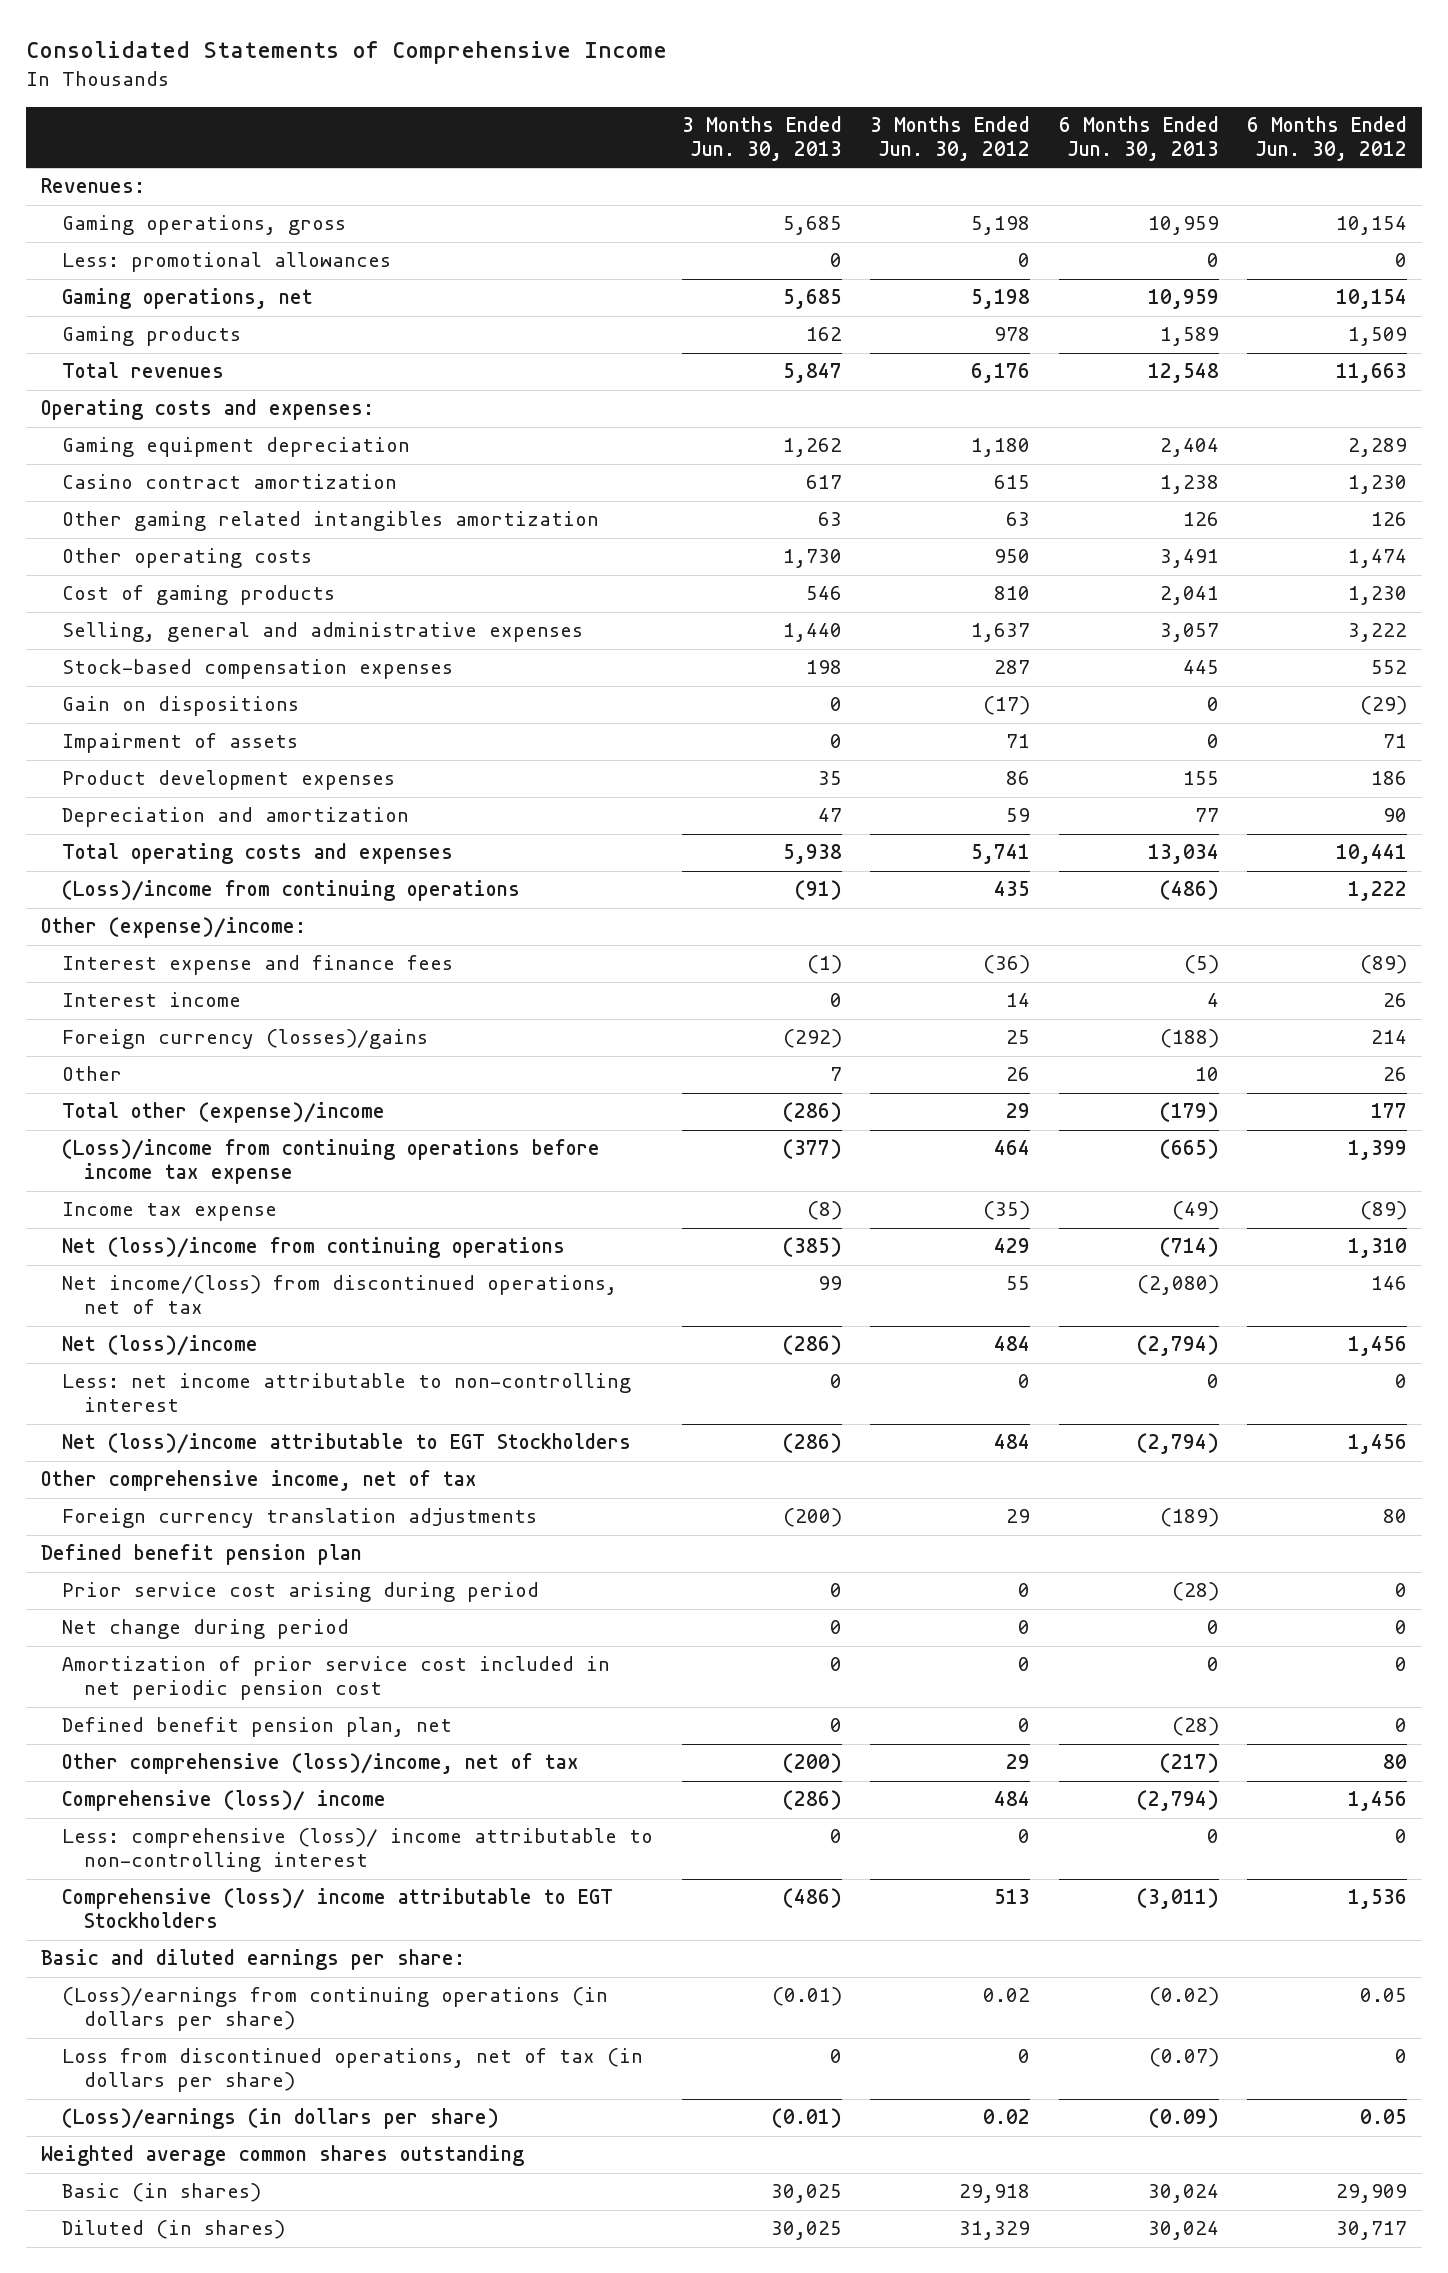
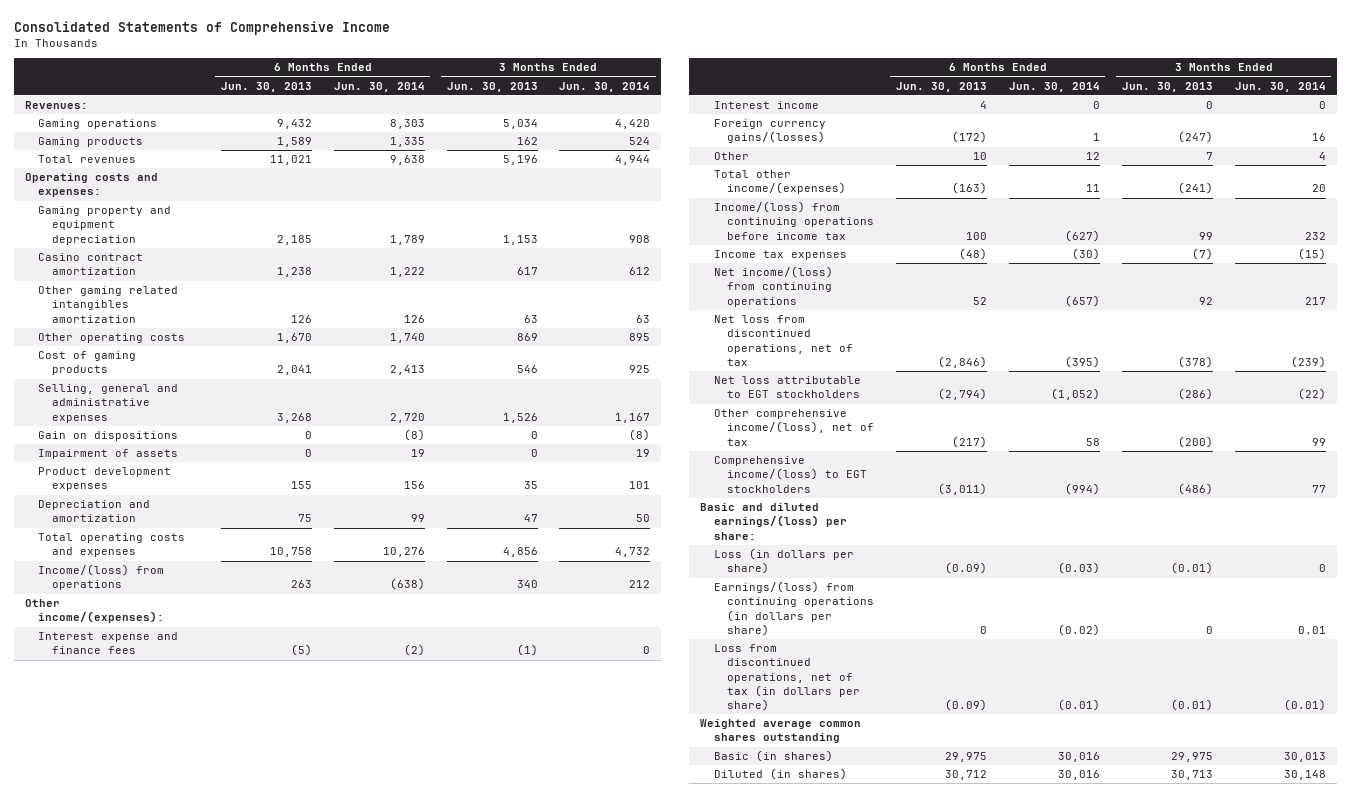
- | 3 Months Ended Jun. 30, 2013 | 3 Months Ended Jun. 30, 2012 | 6 Months Ended Jun. 30, 2013 | 6 Months Ended Jun. 30, 2012
+ | 6 Months Ended Jun. 30, 2013 | 6 Months Ended Jun. 30, 2014 | 3 Months Ended Jun. 30, 2013 | 3 Months Ended Jun. 30, 2014
- Gaming operations, gross | 5,685 | 5,198 | 10,959 | 10,154
- Less: promotional allowances | 0 | 0 | 0 | 0
- Gaming operations, net | 5,685 | 5,198 | 10,959 | 10,154
+ Gaming operations | 9,432 | 8,303 | 5,034 | 4,420
- Total revenues | 5,847 | 6,176 | 12,548 | 11,663
+ Total revenues | 11,021 | 9,638 | 5,196 | 4,944
- Gaming equipment depreciation | 1,262 | 1,180 | 2,404 | 2,289
+ Gaming property and equipment depreciation | 2,185 | 1,789 | 1,153 | 908
- Other operating costs | 1,730 | 950 | 3,491 | 1,474
+ Other operating costs | 1,670 | 1,740 | 869 | 895
- Selling, general and administrative expenses | 1,440 | 1,637 | 3,057 | 3,222
- Stock-based compensation expenses | 198 | 287 | 445 | 552
+ Selling, general and administrative expenses | 3,268 | 2,720 | 1,526 | 1,167
- Depreciation and amortization | 47 | 59 | 77 | 90
- Total operating costs and expenses | 5,938 | 5,741 | 13,034 | 10,441
- (Loss)/income from continuing operations | (91) | 435 | (486) | 1,222
- Other (expense)/income:
+ Depreciation and amortization | 75 | 99 | 47 | 50
+ Total operating costs and expenses | 10,758 | 10,276 | 4,856 | 4,732
+ Income/(loss) from operations | 263 | (638) | 340 | 212
+ Other income/(expenses):
- Foreign currency (losses)/gains | (292) | 25 | (188) | 214
+ Foreign currency gains/(losses) | (172) | 1 | (247) | 16
- Total other (expense)/income | (286) | 29 | (179) | 177
- (Loss)/income from continuing operations before income tax expense | (377) | 464 | (665) | 1,399
- Income tax expense | (8) | (35) | (49) | (89)
- Net (loss)/income from continuing operations | (385) | 429 | (714) | 1,310
- Net income/(loss) from discontinued operations, net of tax | 99 | 55 | (2,080) | 146
- Net (loss)/income | (286) | 484 | (2,794) | 1,456
- Less: net income attributable to non-controlling interest | 0 | 0 | 0 | 0
- Net (loss)/income attributable to EGT Stockholders | (286) | 484 | (2,794) | 1,456
- Other comprehensive income, net of tax
- Foreign currency translation adjustments | (200) | 29 | (189) | 80
- Defined benefit pension plan
- Prior service cost arising during period | 0 | 0 | (28) | 0
- Net change during period | 0 | 0 | 0 | 0
- Amortization of prior service cost included in net periodic pension cost | 0 | 0 | 0 | 0
- Defined benefit pension plan, net | 0 | 0 | (28) | 0
- Other comprehensive (loss)/income, net of tax | (200) | 29 | (217) | 80
- Comprehensive (loss)/ income | (286) | 484 | (2,794) | 1,456
- Less: comprehensive (loss)/ income attributable to non-controlling interest | 0 | 0 | 0 | 0
- Comprehensive (loss)/ income attributable to EGT Stockholders | (486) | 513 | (3,011) | 1,536
- Basic and diluted earnings per share:
- (Loss)/earnings from continuing operations (in dollars per share) | (0.01) | 0.02 | (0.02) | 0.05
- Loss from discontinued operations, net of tax (in dollars per share) | 0 | 0 | (0.07) | 0
- (Loss)/earnings (in dollars per share) | (0.01) | 0.02 | (0.09) | 0.05
+ Total other income/(expenses) | (163) | 11 | (241) | 20
+ Income/(loss) from continuing operations before income tax | 100 | (627) | 99 | 232
+ Income tax expenses | (48) | (30) | (7) | (15)
+ Net income/(loss) from continuing operations | 52 | (657) | 92 | 217
+ Net loss from discontinued operations, net of tax | (2,846) | (395) | (378) | (239)
+ Net loss attributable to EGT stockholders | (2,794) | (1,052) | (286) | (22)
+ Other comprehensive income/(loss), net of tax | (217) | 58 | (200) | 99
+ Comprehensive income/(loss) to EGT stockholders | (3,011) | (994) | (486) | 77
+ Basic and diluted earnings/(loss) per share:
+ Loss (in dollars per share) | (0.09) | (0.03) | (0.01) | 0
+ Earnings/(loss) from continuing operations (in dollars per share) | 0 | (0.02) | 0 | 0.01
+ Loss from discontinued operations, net of tax (in dollars per share) | (0.09) | (0.01) | (0.01) | (0.01)
- Basic (in shares) | 30,025 | 29,918 | 30,024 | 29,909
- Diluted (in shares) | 30,025 | 31,329 | 30,024 | 30,717
+ Basic (in shares) | 29,975 | 30,016 | 29,975 | 30,013
+ Diluted (in shares) | 30,712 | 30,016 | 30,713 | 30,148

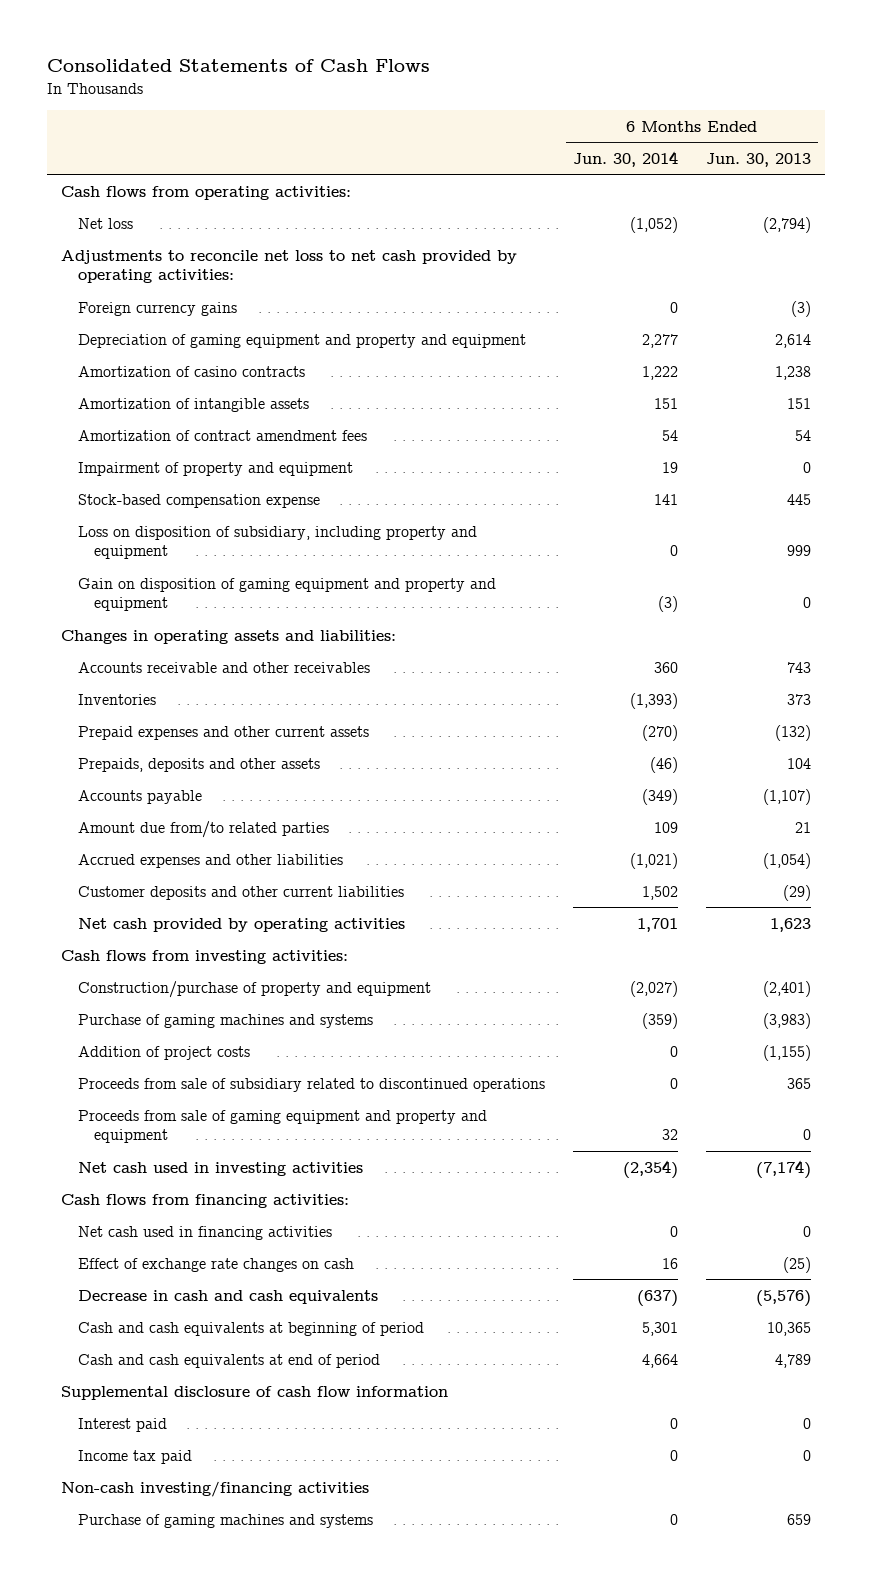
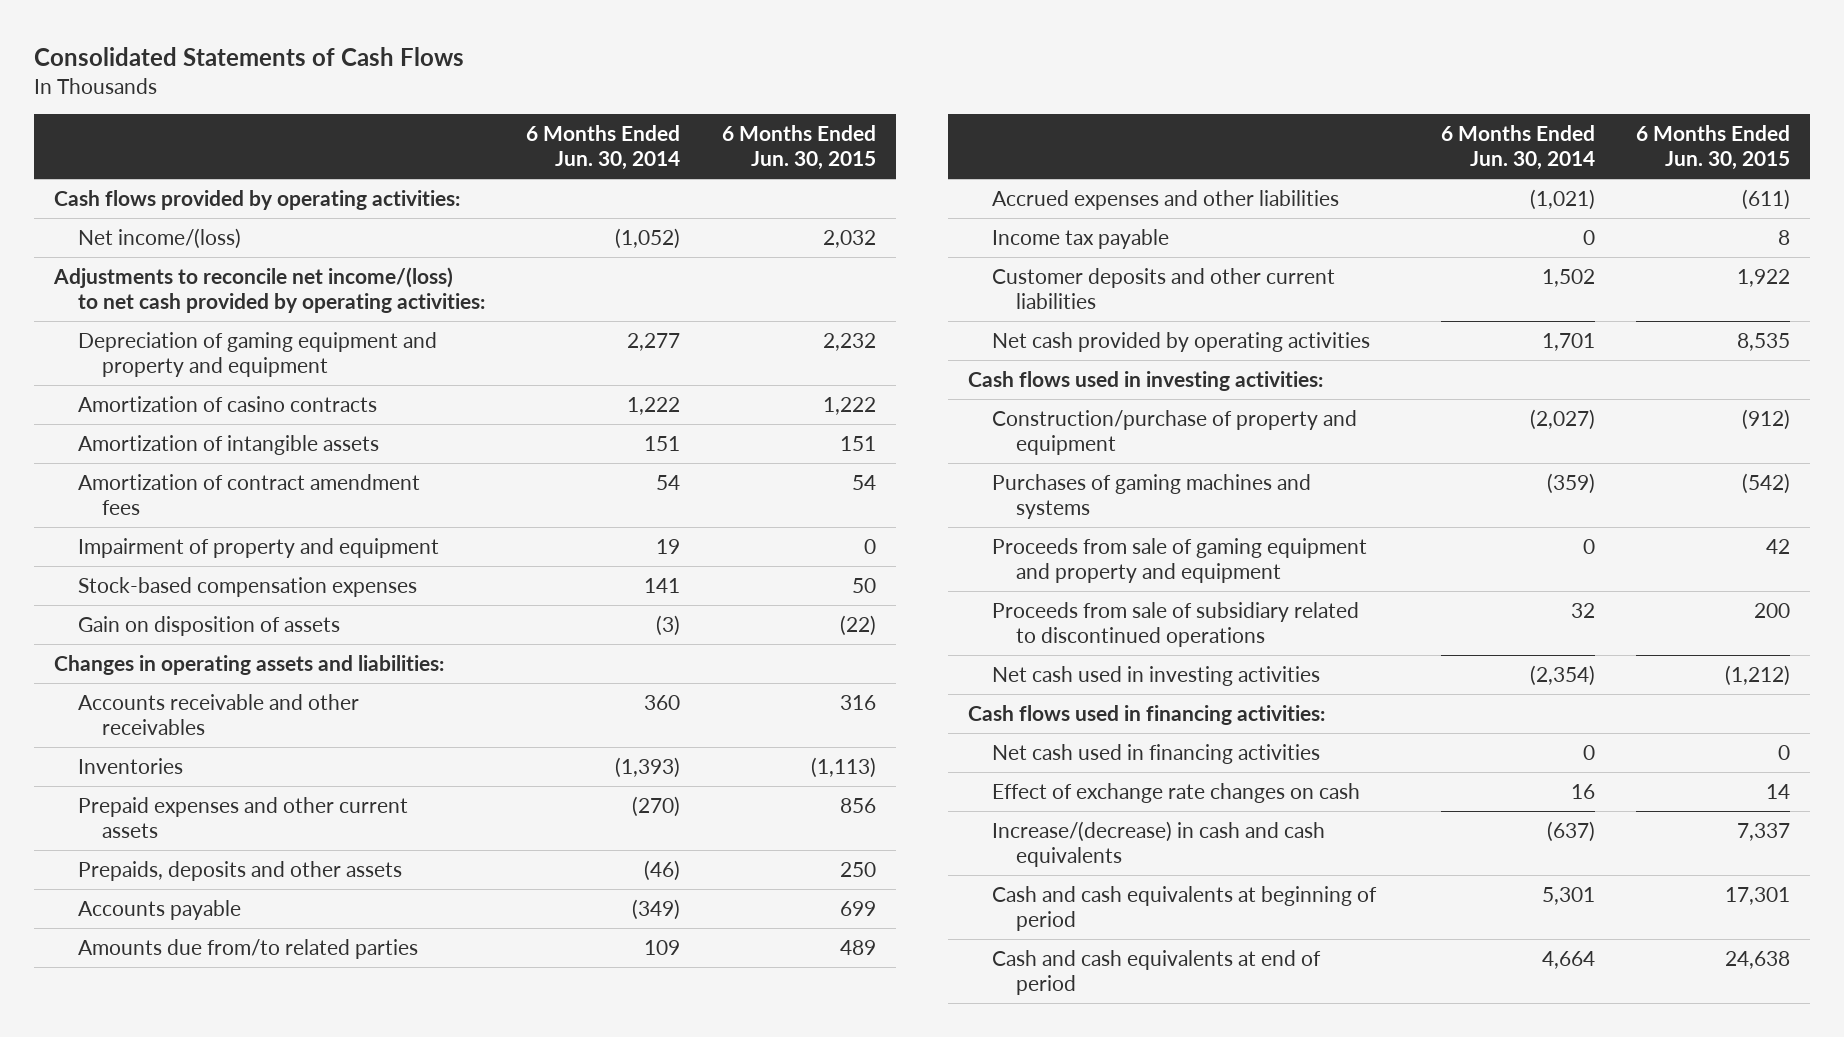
- | 6 Months Ended Jun. 30, 2014 | 6 Months Ended Jun. 30, 2013
+ | 6 Months Ended Jun. 30, 2014 | 6 Months Ended Jun. 30, 2015
- Cash flows from operating activities:
- Net loss | (1,052) | (2,794)
- Adjustments to reconcile net loss to net cash provided by operating activities:
- Foreign currency gains | 0 | (3)
+ Cash flows provided by operating activities:
+ Net income/(loss) | (1,052) | 2,032
+ Adjustments to reconcile net income/(loss) to net cash provided by operating activities:
- Stock-based compensation expense | 141 | 445
- Loss on disposition of subsidiary, including property and equipment | 0 | 999
- Gain on disposition of gaming equipment and property and equipment | (3) | 0
+ Stock-based compensation expenses | 141 | 50
+ Gain on disposition of assets | (3) | (22)
- Amount due from/to related parties | 109 | 21
+ Amounts due from/to related parties | 109 | 489
+ Income tax payable | 0 | 8
- Cash flows from investing activities:
+ Cash flows used in investing activities:
- Purchase of gaming machines and systems | (359) | (3,983)
- Addition of project costs | 0 | (1,155)
- Proceeds from sale of subsidiary related to discontinued operations | 0 | 365
- Proceeds from sale of gaming equipment and property and equipment | 32 | 0
+ Purchases of gaming machines and systems | (359) | (542)
+ Proceeds from sale of gaming equipment and property and equipment | 0 | 42
+ Proceeds from sale of subsidiary related to discontinued operations | 32 | 200
- Cash flows from financing activities:
+ Cash flows used in financing activities:
- Decrease in cash and cash equivalents | (637) | (5,576)
+ Increase/(decrease) in cash and cash equivalents | (637) | 7,337
- Supplemental disclosure of cash flow information
- Interest paid | 0 | 0
- Income tax paid | 0 | 0
- Non-cash investing/financing activities
- Purchase of gaming machines and systems | 0 | 659

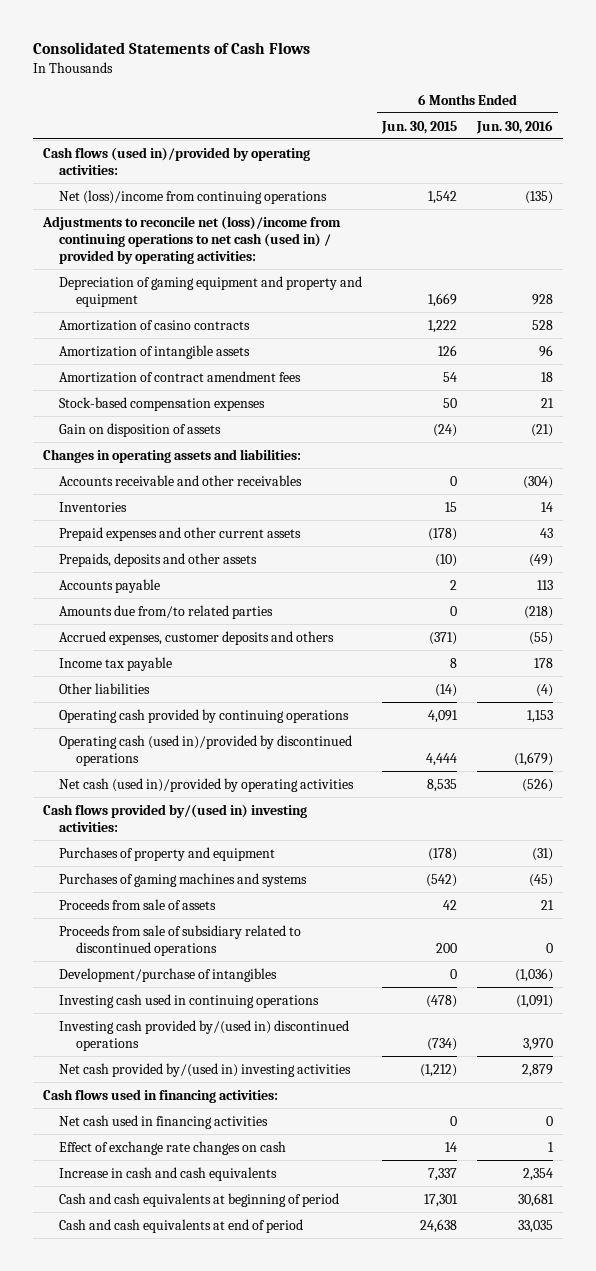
- | 6 Months Ended Jun. 30, 2014 | 6 Months Ended Jun. 30, 2015
+ | 6 Months Ended Jun. 30, 2015 | 6 Months Ended Jun. 30, 2016
- Cash flows provided by operating activities:
- Net income/(loss) | (1,052) | 2,032
- Adjustments to reconcile net income/(loss) to net cash provided by operating activities:
- Depreciation of gaming equipment and property and equipment | 2,277 | 2,232
+ Cash flows (used in)/provided by operating activities:
+ Net (loss)/income from continuing operations | 1,542 | (135)
+ Adjustments to reconcile net (loss)/income from continuing operations to net cash (used in) / provided by operating activities:
+ Depreciation of gaming equipment and property and equipment | 1,669 | 928
- Amortization of intangible assets | 151 | 151
+ Amortization of intangible assets | 126 | 96
- Impairment of property and equipment | 19 | 0
- Gain on disposition of assets | (3) | (22)
+ Gain on disposition of assets | (24) | (21)
- Accounts receivable and other receivables | 360 | 316
- Inventories | (1,393) | (1,113)
- Prepaid expenses and other current assets | (270) | 856
- Prepaids, deposits and other assets | (46) | 250
- Accounts payable | (349) | 699
- Amounts due from/to related parties | 109 | 489
- Accrued expenses and other liabilities | (1,021) | (611)
+ Accounts receivable and other receivables | 0 | (304)
+ Inventories | 15 | 14
+ Prepaid expenses and other current assets | (178) | 43
+ Prepaids, deposits and other assets | (10) | (49)
+ Accounts payable | 2 | 113
+ Amounts due from/to related parties | 0 | (218)
+ Accrued expenses, customer deposits and others | (371) | (55)
- Customer deposits and other current liabilities | 1,502 | 1,922
- Net cash provided by operating activities | 1,701 | 8,535
- Cash flows used in investing activities:
- Construction/purchase of property and equipment | (2,027) | (912)
+ Other liabilities | (14) | (4)
+ Operating cash provided by continuing operations | 4,091 | 1,153
+ Operating cash (used in)/provided by discontinued operations | 4,444 | (1,679)
+ Net cash (used in)/provided by operating activities | 8,535 | (526)
+ Cash flows provided by/(used in) investing activities:
+ Purchases of property and equipment | (178) | (31)
- Proceeds from sale of gaming equipment and property and equipment | 0 | 42
+ Proceeds from sale of assets | 42 | 21
- Net cash used in investing activities | (2,354) | (1,212)
+ Development/purchase of intangibles | 0 | (1,036)
+ Investing cash used in continuing operations | (478) | (1,091)
+ Investing cash provided by/(used in) discontinued operations | (734) | 3,970
+ Net cash provided by/(used in) investing activities | (1,212) | 2,879
- Increase/(decrease) in cash and cash equivalents | (637) | 7,337
+ Increase in cash and cash equivalents | 7,337 | 2,354

